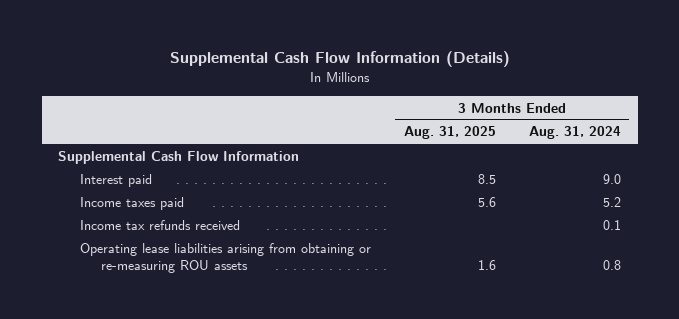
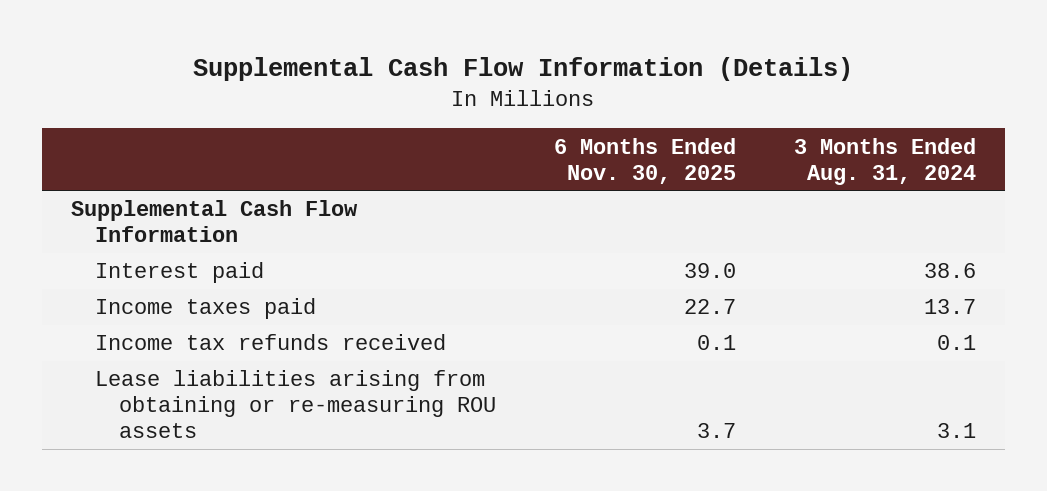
- | 3 Months Ended Aug. 31, 2025 | 3 Months Ended Aug. 31, 2024
+ | 6 Months Ended Nov. 30, 2025 | 3 Months Ended Aug. 31, 2024
- Interest paid | 8.5 | 9.0
- Income taxes paid | 5.6 | 5.2
+ Interest paid | 39.0 | 38.6
+ Income taxes paid | 22.7 | 13.7
- Operating lease liabilities arising from obtaining or re-measuring ROU assets | 1.6 | 0.8
+ Lease liabilities arising from obtaining or re-measuring ROU assets | 3.7 | 3.1

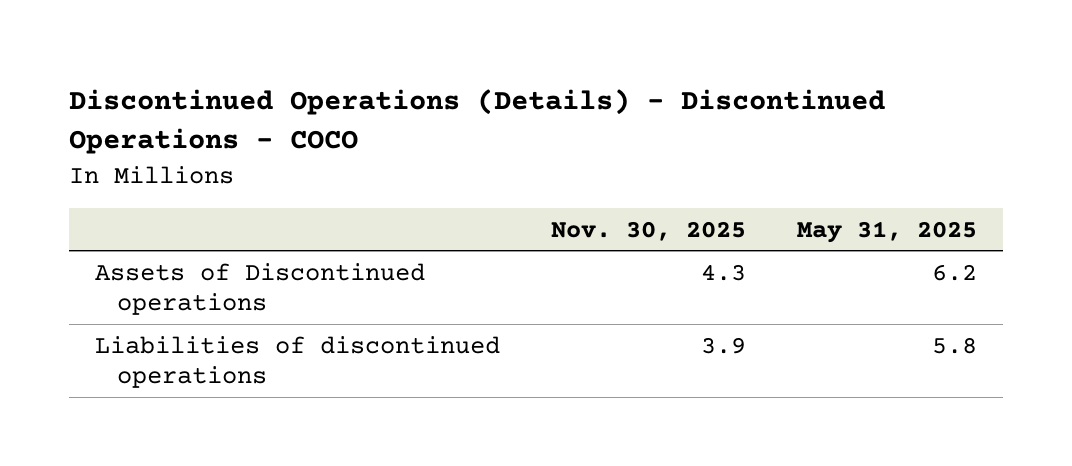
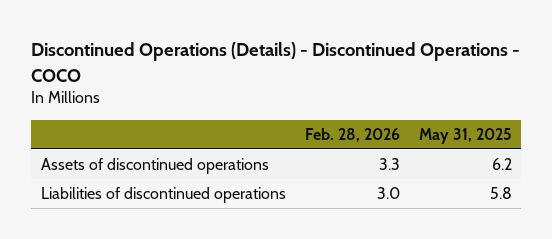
- | Nov. 30, 2025 | May 31, 2025
+ | Feb. 28, 2026 | May 31, 2025
- Assets of Discontinued operations | 4.3 | 6.2
+ Assets of discontinued operations | 3.3 | 6.2

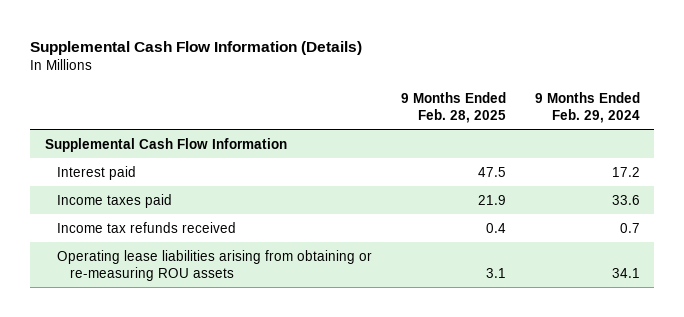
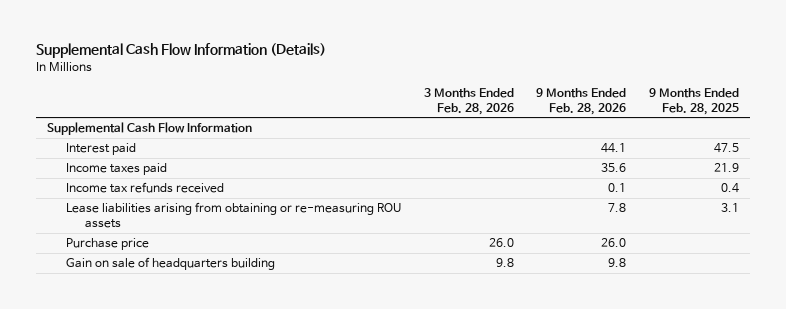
- | 9 Months Ended Feb. 28, 2025 | 9 Months Ended Feb. 29, 2024
+ | 3 Months Ended Feb. 28, 2026 | 9 Months Ended Feb. 28, 2026 | 9 Months Ended Feb. 28, 2025
- Operating lease liabilities arising from obtaining or re-measuring ROU assets | 3.1 | 34.1
+ Lease liabilities arising from obtaining or re-measuring ROU assets | | 7.8 | 3.1
+ Purchase price | 26.0 | 26.0 |
+ Gain on sale of headquarters building | 9.8 | 9.8 |

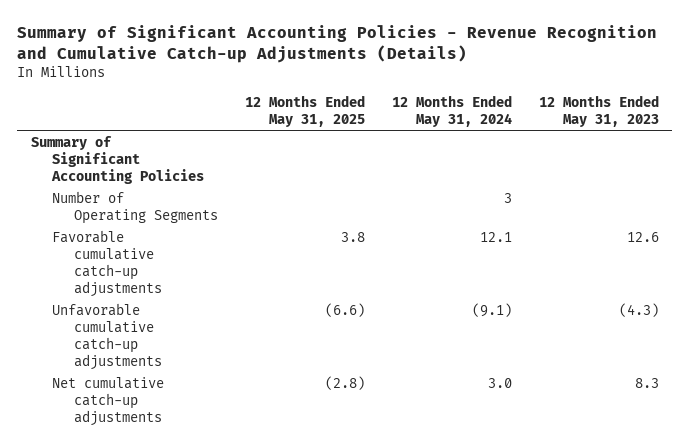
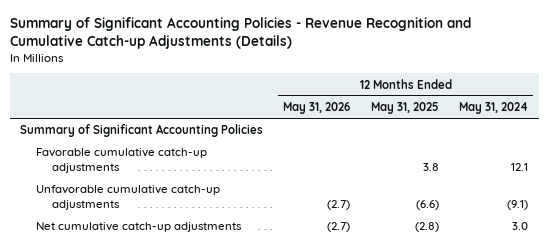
- | 12 Months Ended May 31, 2025 | 12 Months Ended May 31, 2024 | 12 Months Ended May 31, 2023
+ | 12 Months Ended May 31, 2026 | 12 Months Ended May 31, 2025 | 12 Months Ended May 31, 2024
- Number of Operating Segments | | 3 |

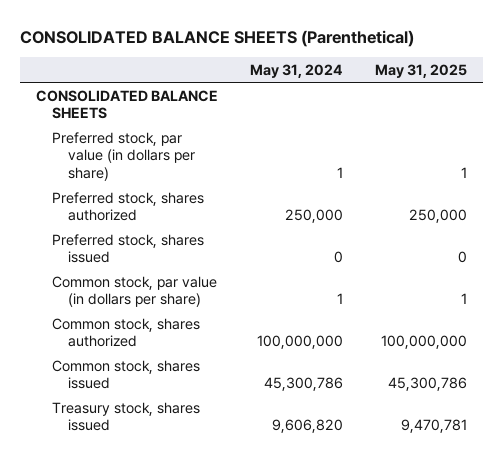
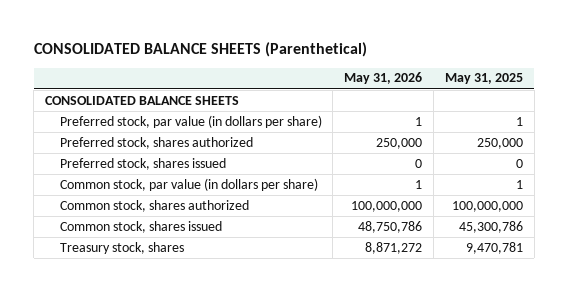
- | May 31, 2024 | May 31, 2025
+ | May 31, 2026 | May 31, 2025
- Treasury stock, shares issued | 9,606,820 | 9,470,781
+ Treasury stock, shares | 8,871,272 | 9,470,781

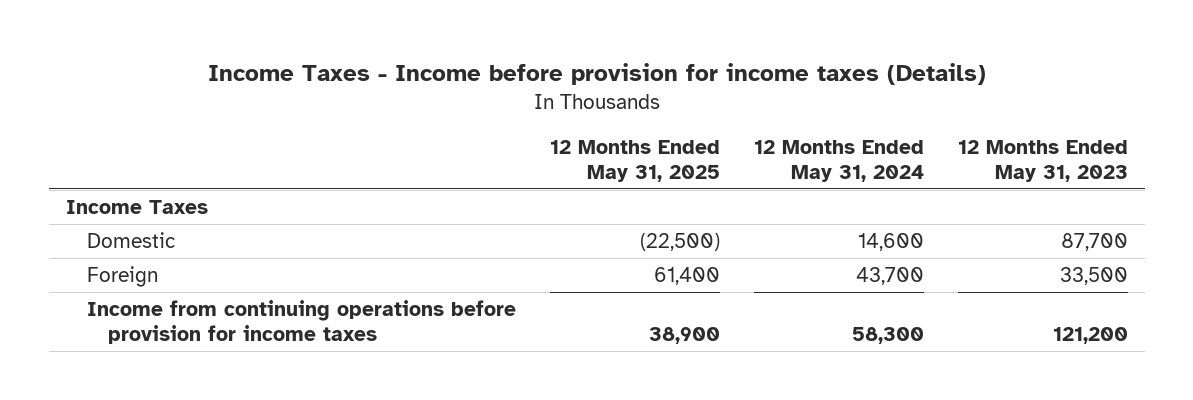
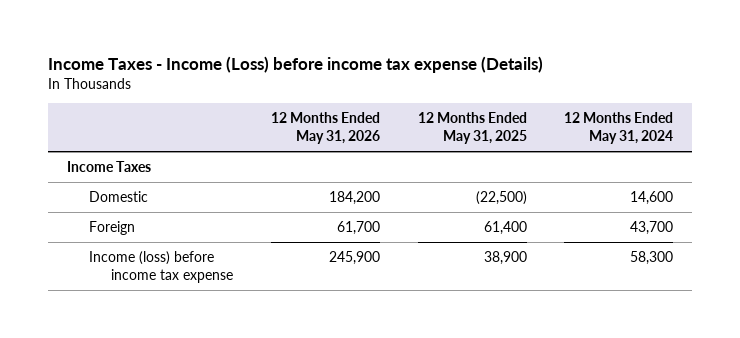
- Income Taxes - Income before provision for income taxes (Details)
+ Income Taxes - Income (Loss) before income tax expense (Details)
- | 12 Months Ended May 31, 2025 | 12 Months Ended May 31, 2024 | 12 Months Ended May 31, 2023
+ | 12 Months Ended May 31, 2026 | 12 Months Ended May 31, 2025 | 12 Months Ended May 31, 2024
- Income from continuing operations before provision for income taxes | 38,900 | 58,300 | 121,200
+ Income (loss) before income tax expense | 245,900 | 38,900 | 58,300

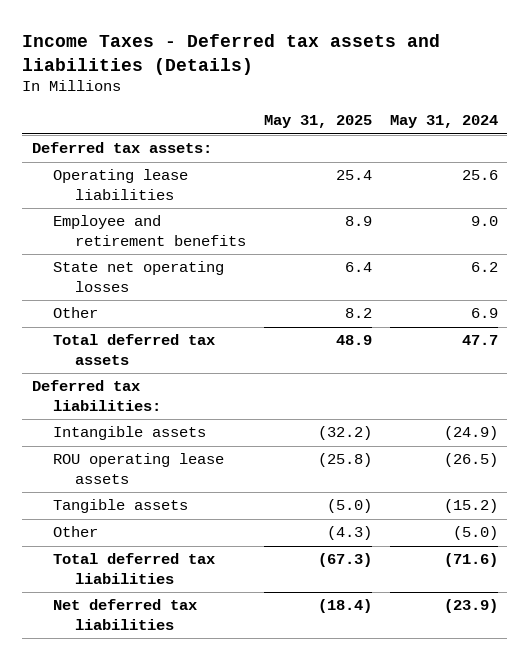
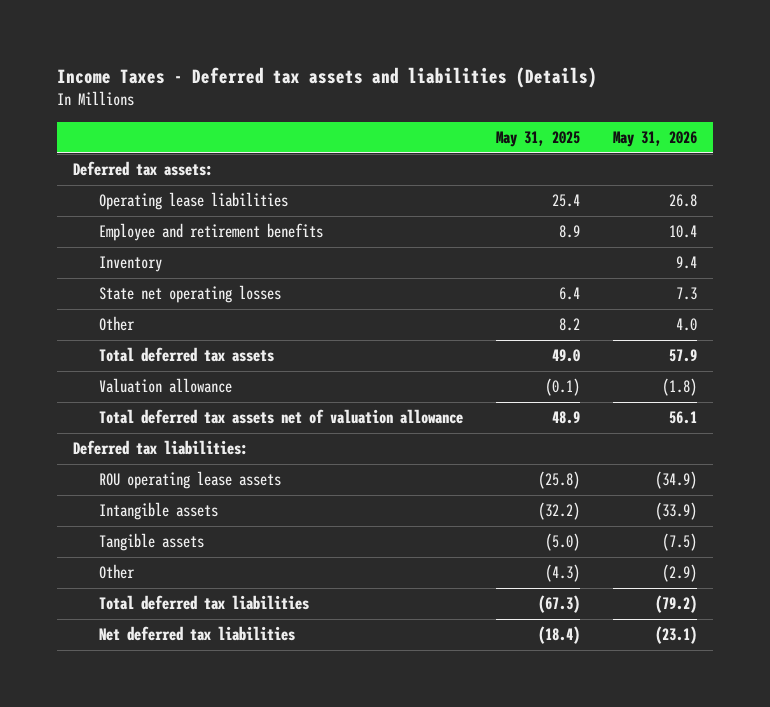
- | May 31, 2025 | May 31, 2024
+ | May 31, 2025 | May 31, 2026
+ Inventory | | 9.4
- Total deferred tax assets | 48.9 | 47.7
+ Total deferred tax assets | 49.0 | 57.9
+ Valuation allowance | (0.1) | (1.8)
+ Total deferred tax assets net of valuation allowance | 48.9 | 56.1
moved down: Intangible assets | (32.2) | (33.9)

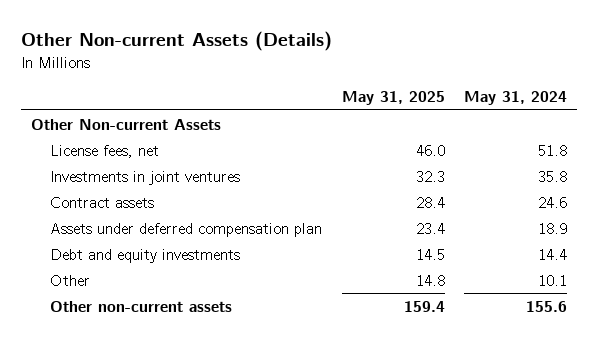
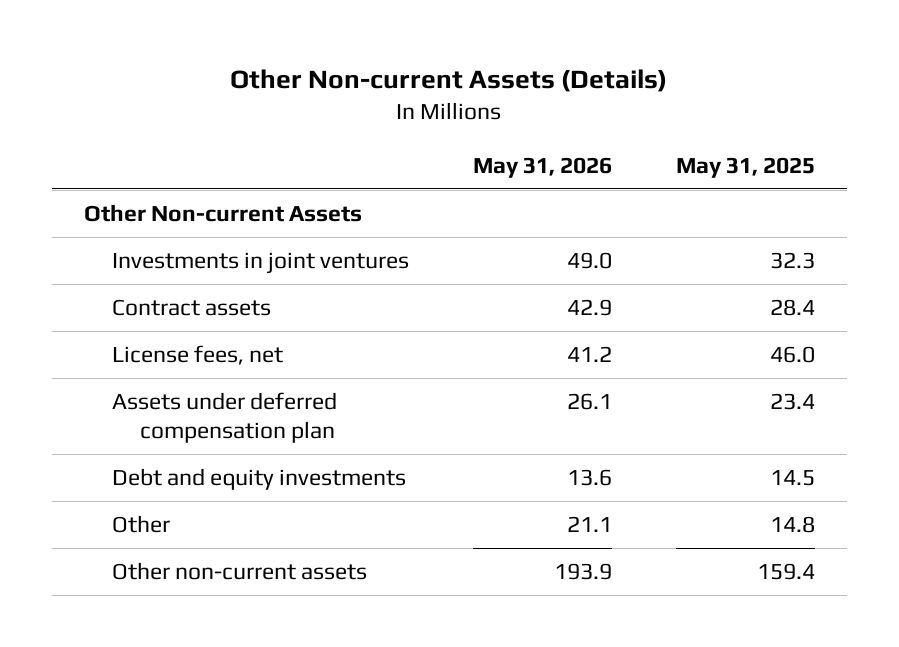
- | May 31, 2025 | May 31, 2024
+ | May 31, 2026 | May 31, 2025
moved down: License fees, net | 41.2 | 46.0

